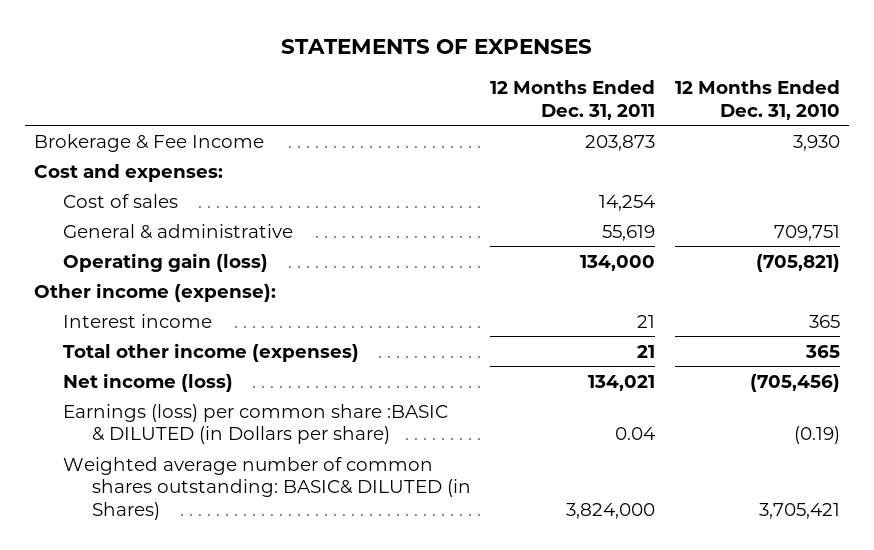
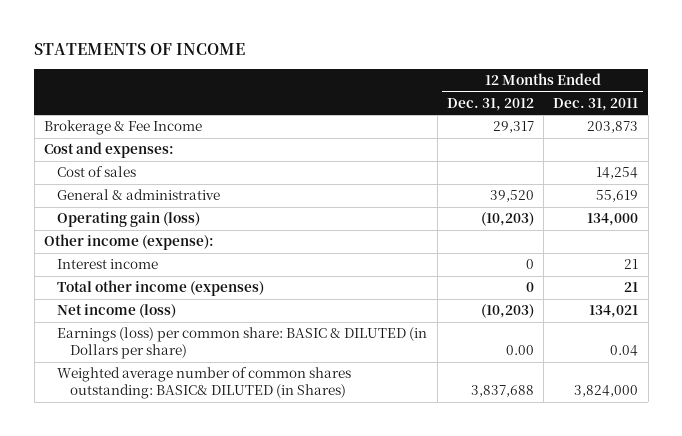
- STATEMENTS OF EXPENSES
+ STATEMENTS OF INCOME
- | 12 Months Ended Dec. 31, 2011 | 12 Months Ended Dec. 31, 2010
+ | 12 Months Ended Dec. 31, 2012 | 12 Months Ended Dec. 31, 2011
- Earnings (loss) per common share :BASIC & DILUTED (in Dollars per share) | 0.04 | (0.19)
+ Earnings (loss) per common share: BASIC & DILUTED (in Dollars per share) | 0.00 | 0.04

